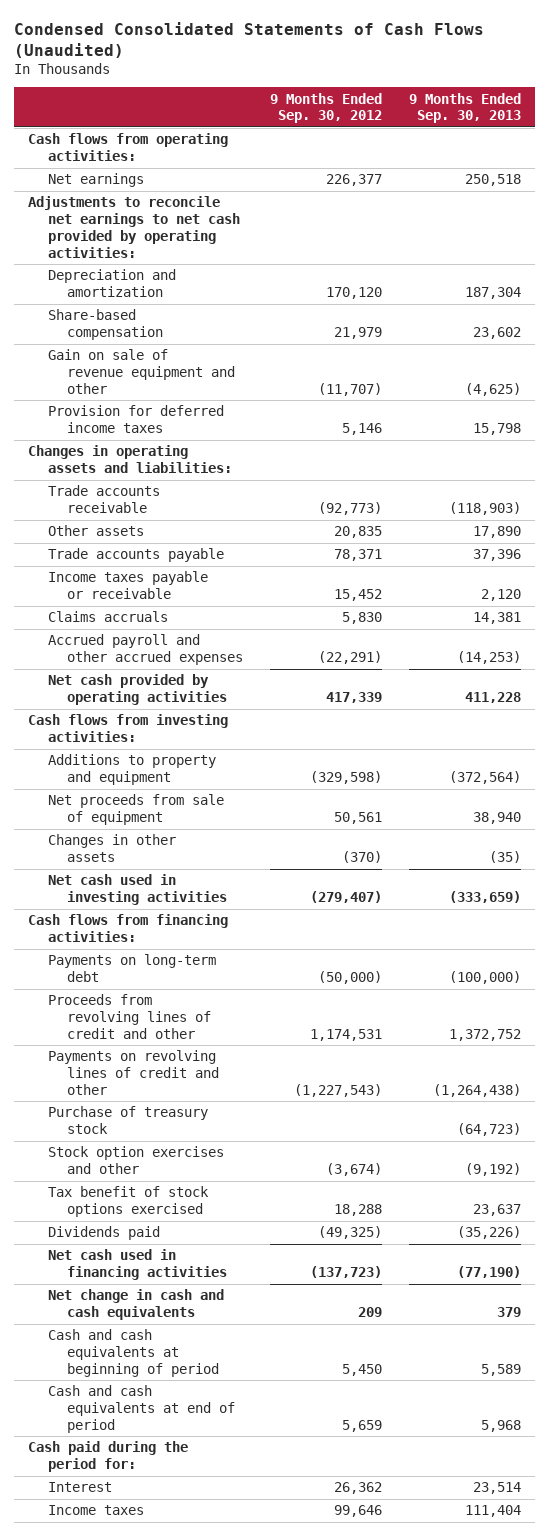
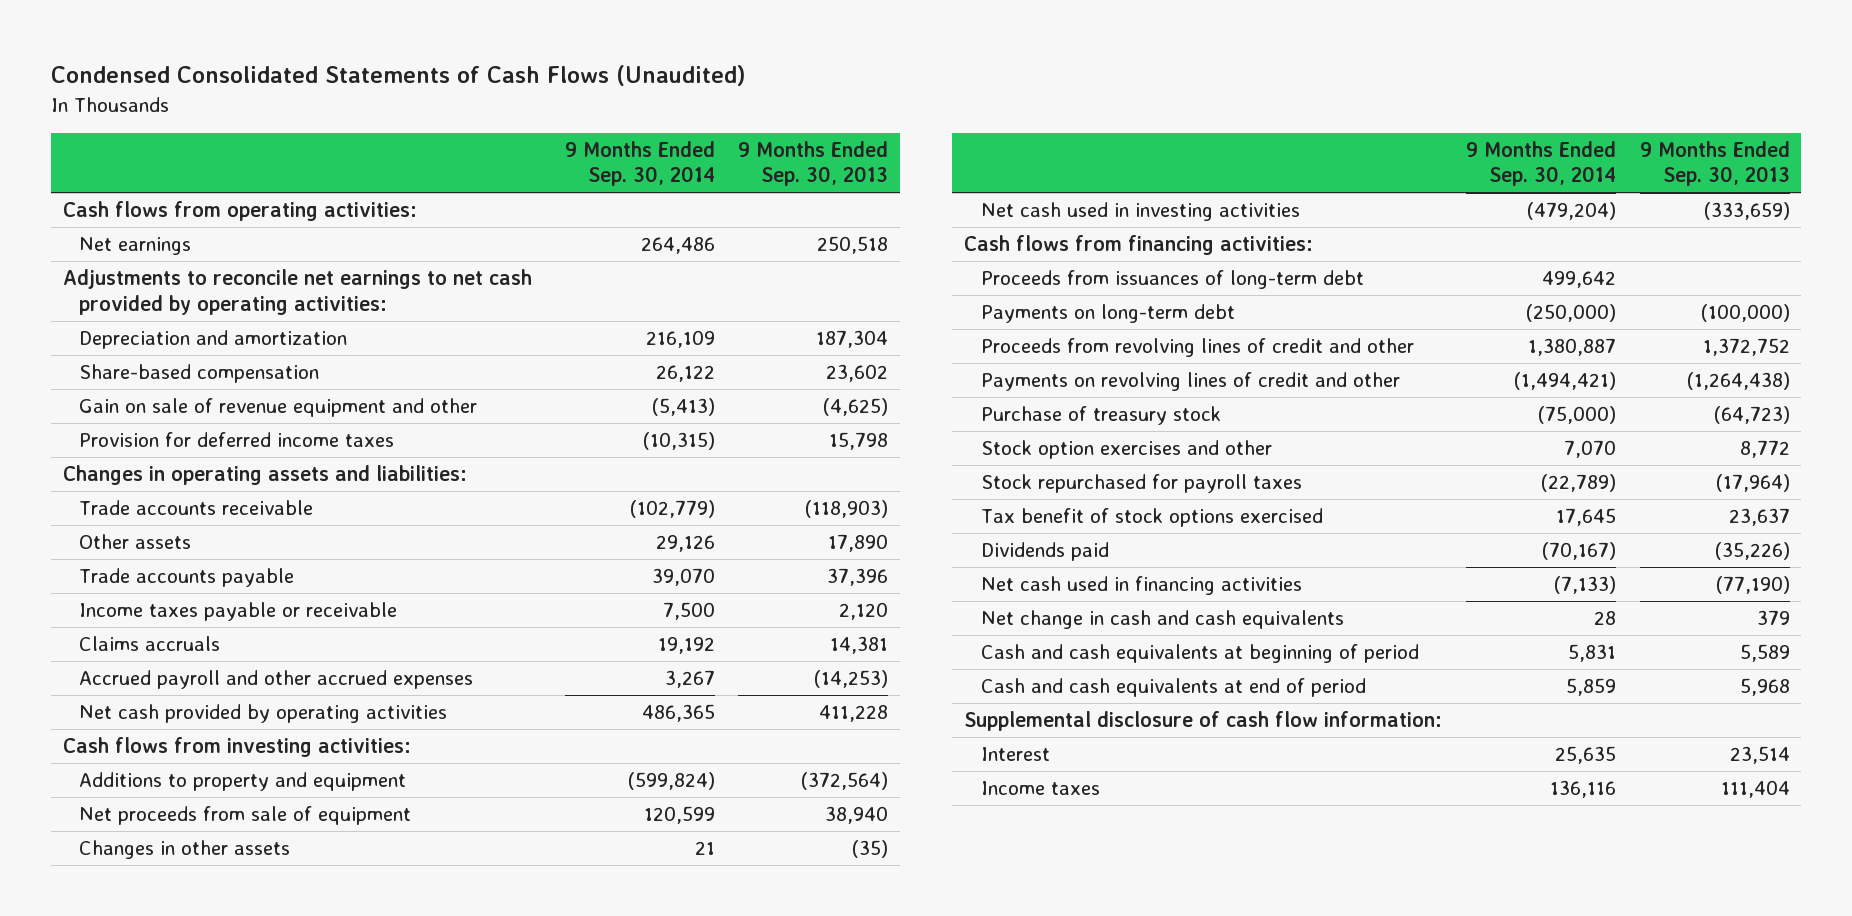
- | 9 Months Ended Sep. 30, 2012 | 9 Months Ended Sep. 30, 2013
+ | 9 Months Ended Sep. 30, 2014 | 9 Months Ended Sep. 30, 2013
+ Proceeds from issuances of long-term debt | 499,642 |
- Stock option exercises and other | (3,674) | (9,192)
+ Stock option exercises and other | 7,070 | 8,772
+ Stock repurchased for payroll taxes | (22,789) | (17,964)
- Cash paid during the period for:
+ Supplemental disclosure of cash flow information:

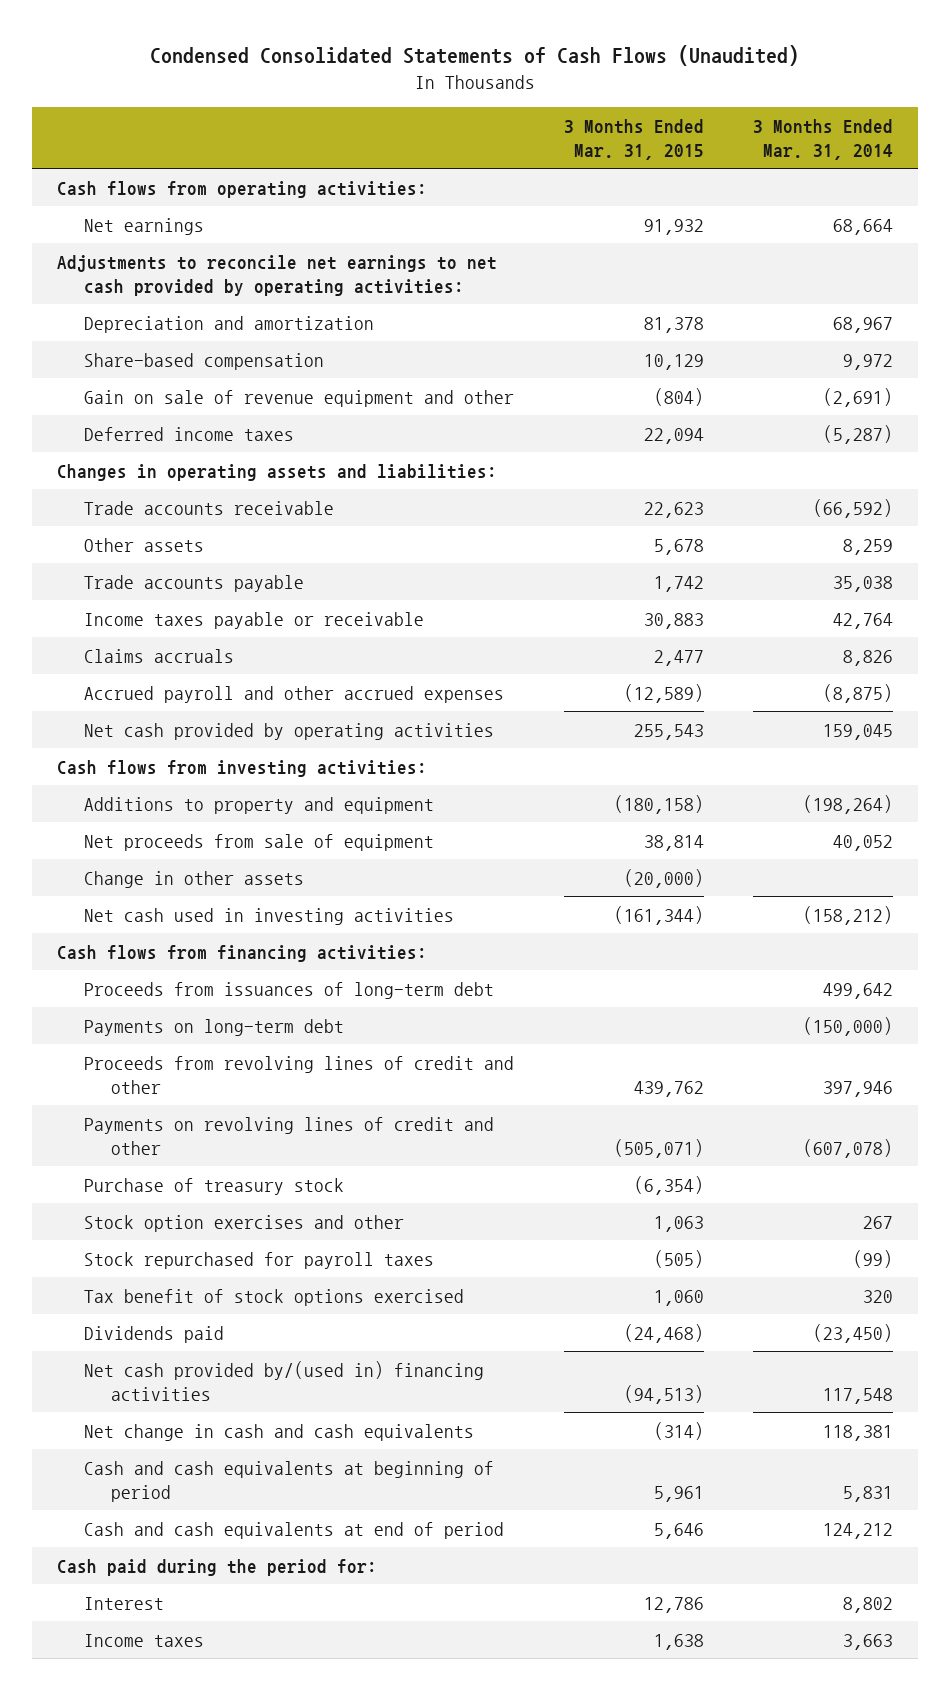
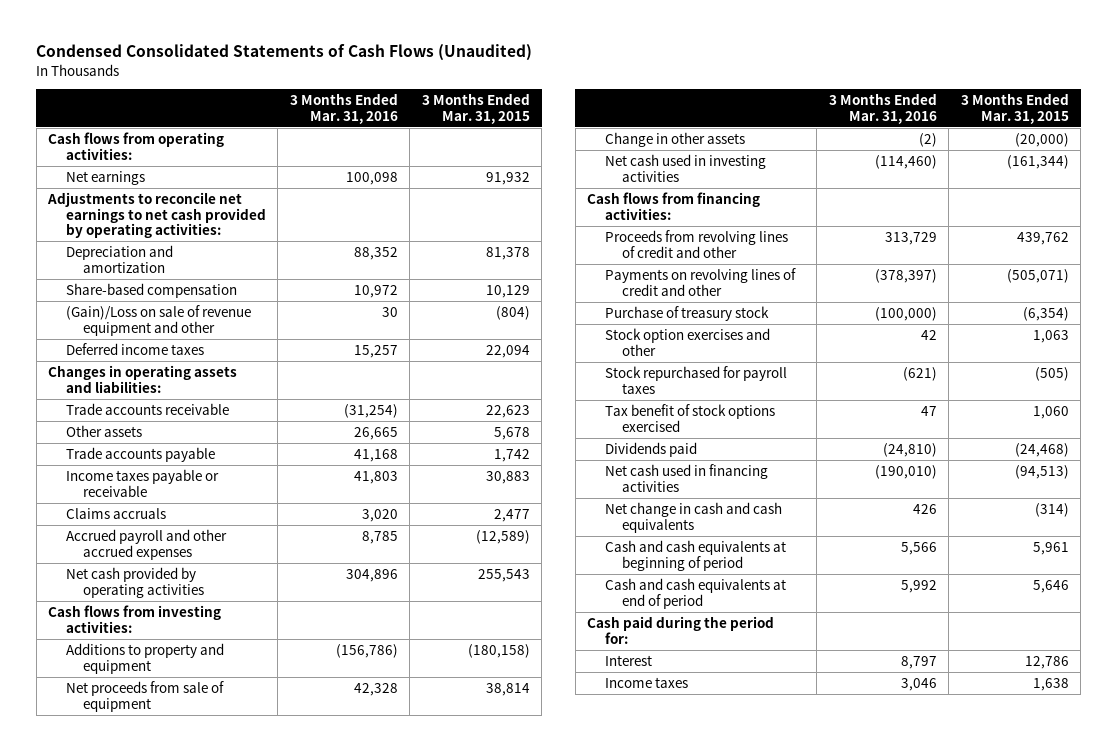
- | 3 Months Ended Mar. 31, 2015 | 3 Months Ended Mar. 31, 2014
+ | 3 Months Ended Mar. 31, 2016 | 3 Months Ended Mar. 31, 2015
- Gain on sale of revenue equipment and other | (804) | (2,691)
+ (Gain)/Loss on sale of revenue equipment and other | 30 | (804)
- Proceeds from issuances of long-term debt | | 499,642
- Payments on long-term debt | | (150,000)
- Net cash provided by/(used in) financing activities | (94,513) | 117,548
+ Net cash used in financing activities | (190,010) | (94,513)

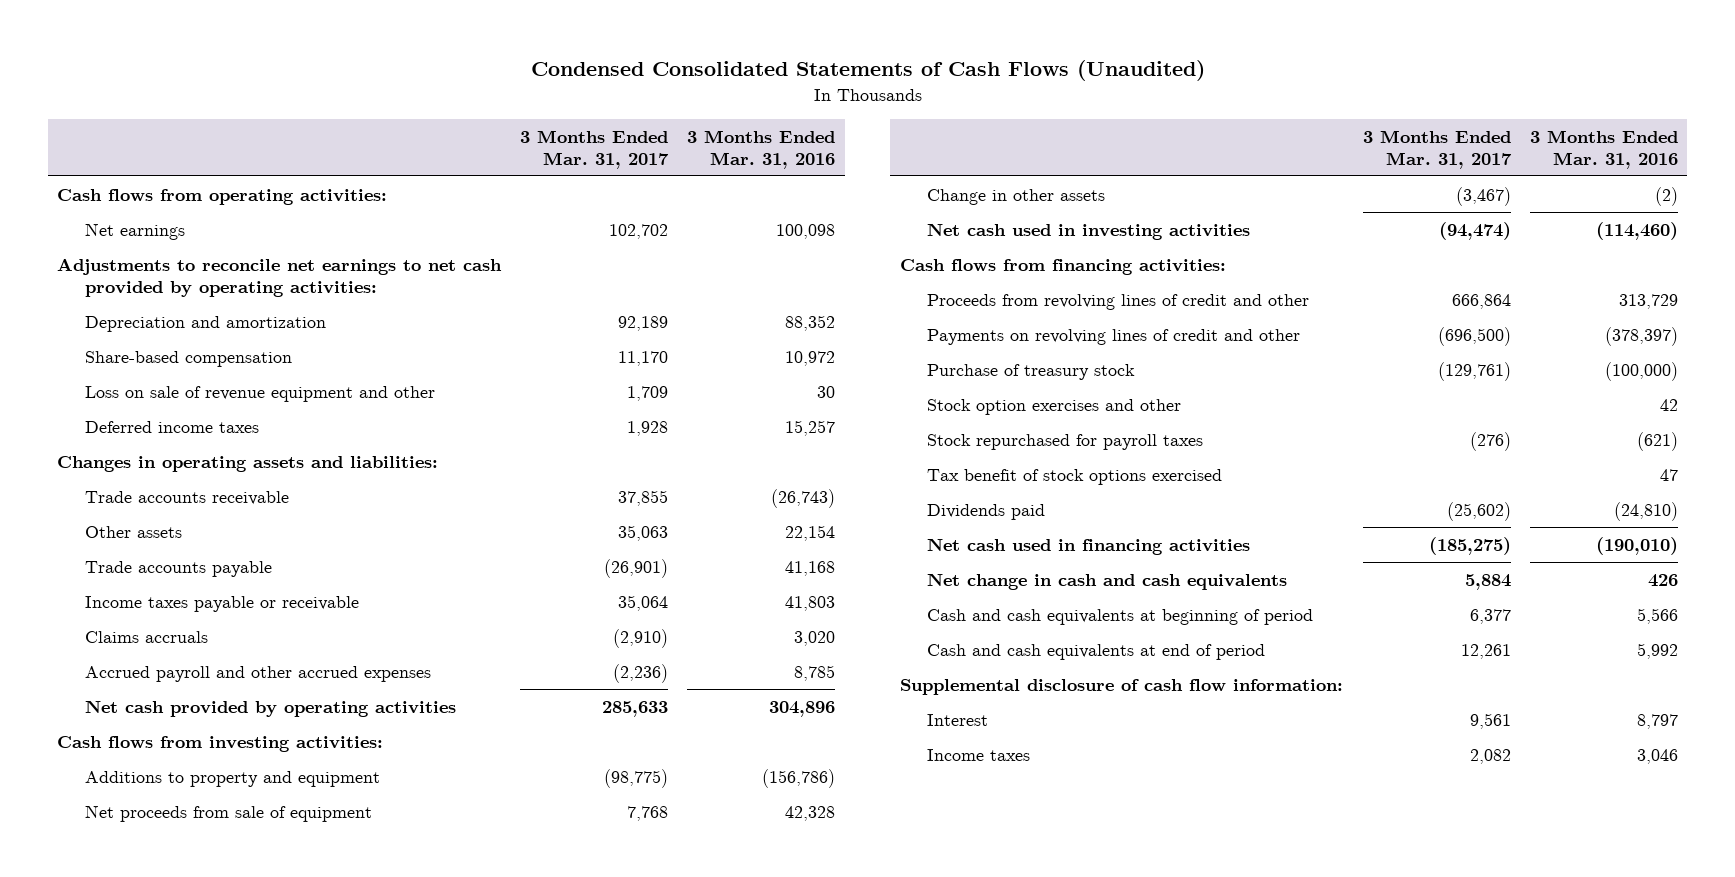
- | 3 Months Ended Mar. 31, 2016 | 3 Months Ended Mar. 31, 2015
+ | 3 Months Ended Mar. 31, 2017 | 3 Months Ended Mar. 31, 2016
- (Gain)/Loss on sale of revenue equipment and other | 30 | (804)
+ Loss on sale of revenue equipment and other | 1,709 | 30
- Trade accounts receivable | (31,254) | 22,623
- Other assets | 26,665 | 5,678
+ Trade accounts receivable | 37,855 | (26,743)
+ Other assets | 35,063 | 22,154
- Cash paid during the period for:
+ Supplemental disclosure of cash flow information:

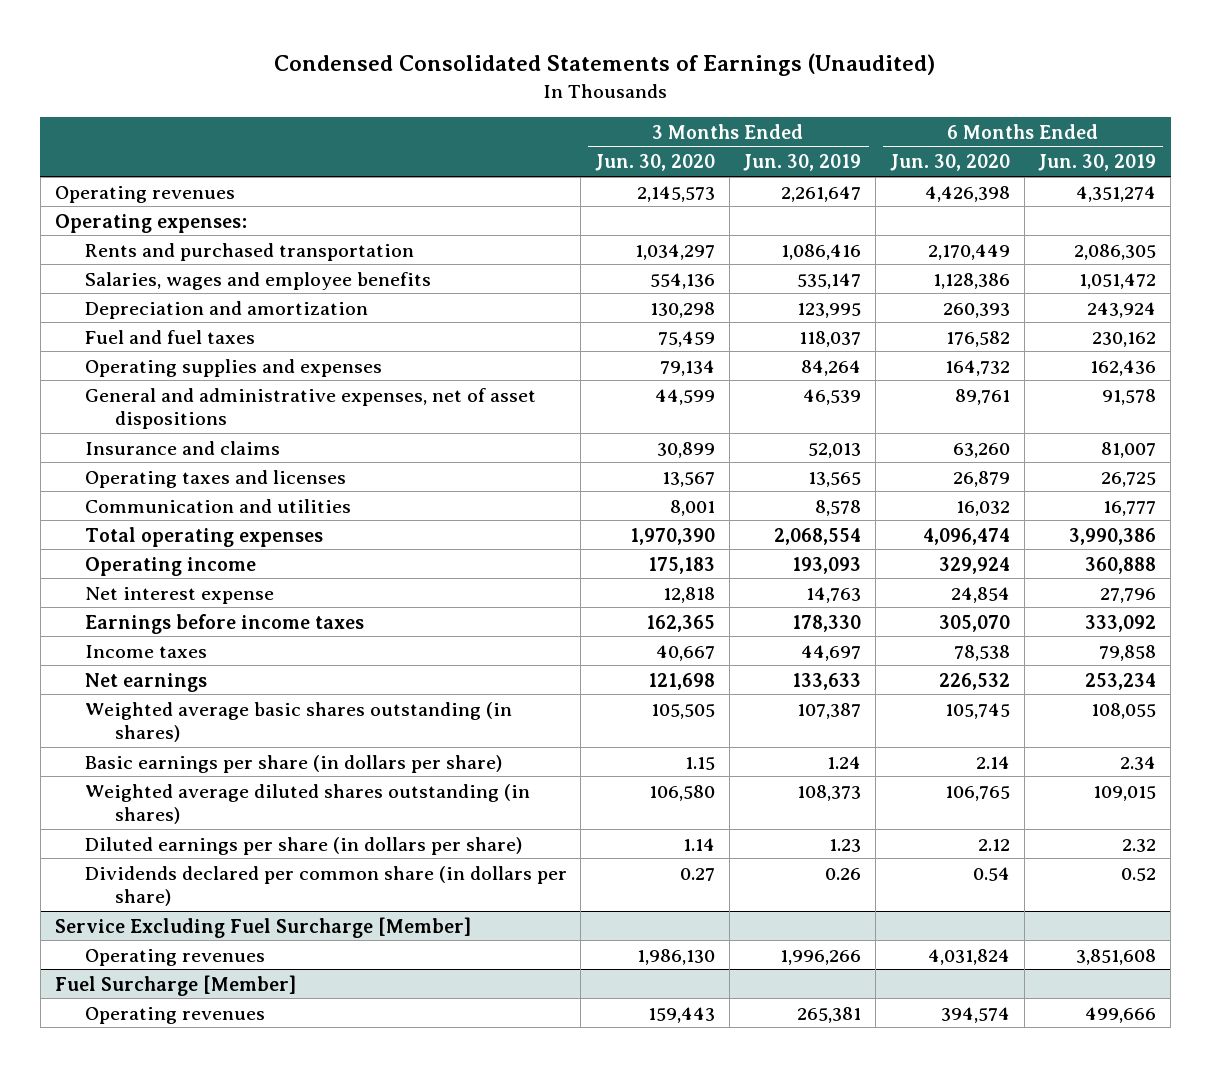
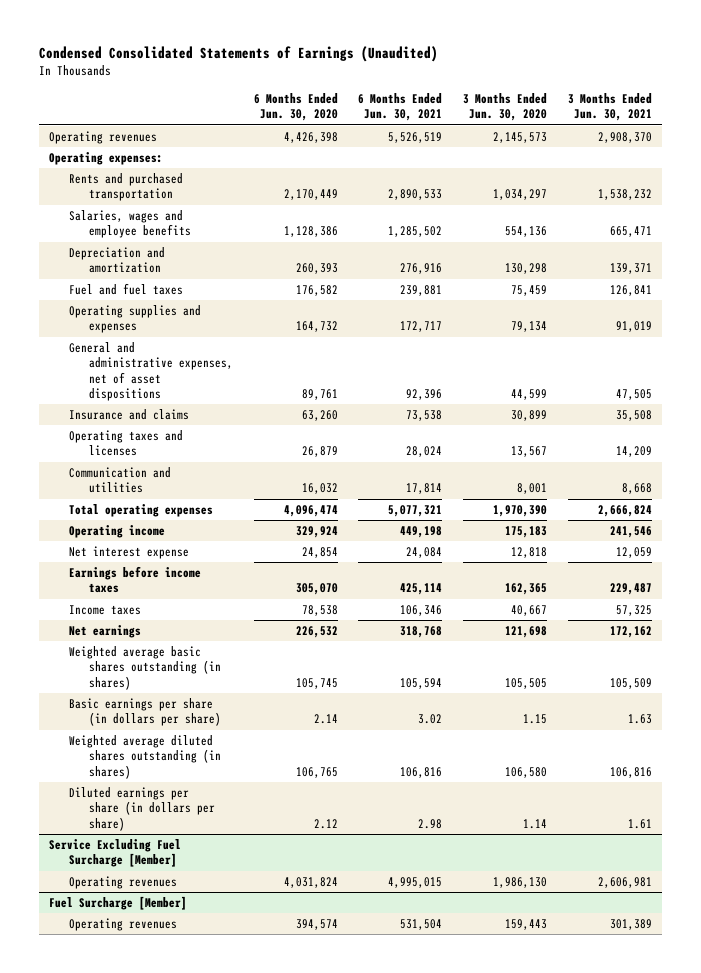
- | 3 Months Ended Jun. 30, 2020 | 3 Months Ended Jun. 30, 2019 | 6 Months Ended Jun. 30, 2020 | 6 Months Ended Jun. 30, 2019
+ | 6 Months Ended Jun. 30, 2020 | 6 Months Ended Jun. 30, 2021 | 3 Months Ended Jun. 30, 2020 | 3 Months Ended Jun. 30, 2021
- Dividends declared per common share (in dollars per share) | 0.27 | 0.26 | 0.54 | 0.52

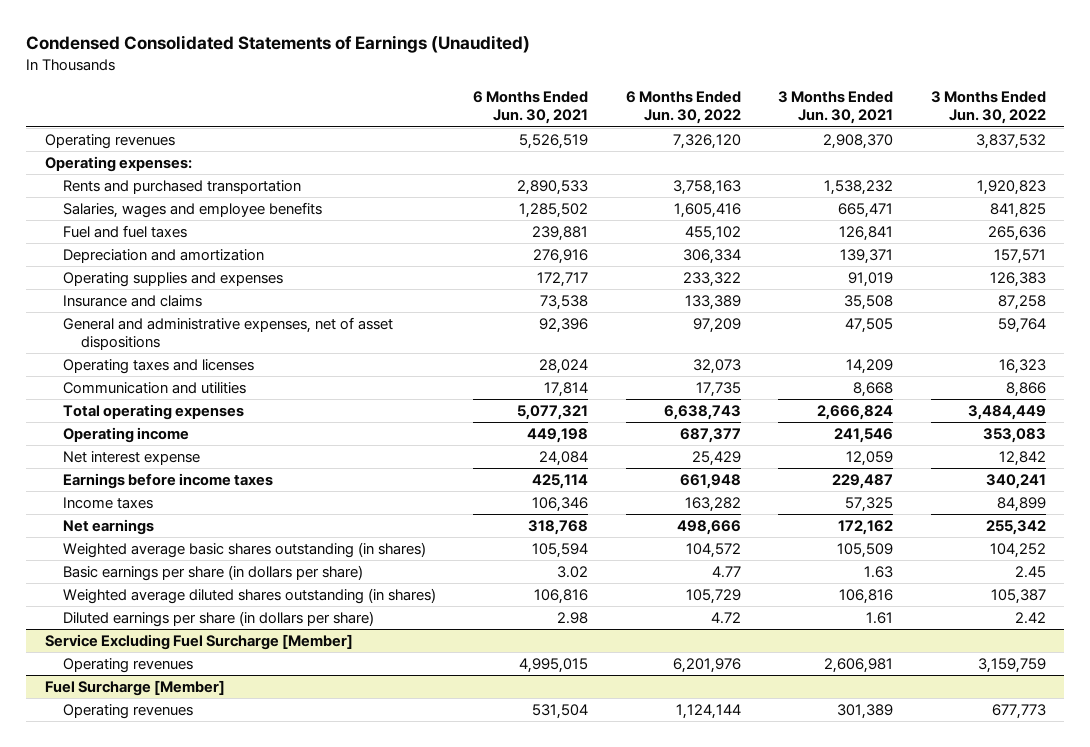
- | 6 Months Ended Jun. 30, 2020 | 6 Months Ended Jun. 30, 2021 | 3 Months Ended Jun. 30, 2020 | 3 Months Ended Jun. 30, 2021
+ | 6 Months Ended Jun. 30, 2021 | 6 Months Ended Jun. 30, 2022 | 3 Months Ended Jun. 30, 2021 | 3 Months Ended Jun. 30, 2022
moved down: Depreciation and amortization | 276,916 | 306,334 | 139,371 | 157,571
moved down: General and administrative expenses, net of asset dispositions | 92,396 | 97,209 | 47,505 | 59,764

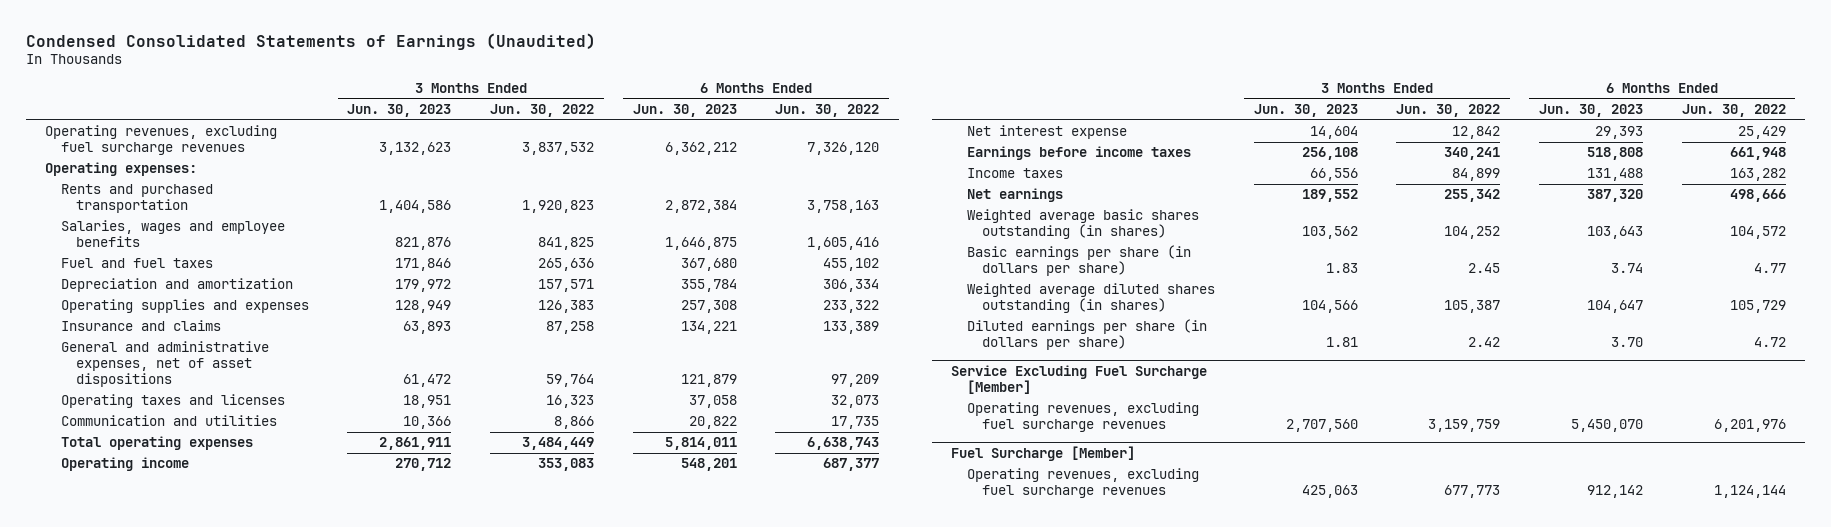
- | 6 Months Ended Jun. 30, 2021 | 6 Months Ended Jun. 30, 2022 | 3 Months Ended Jun. 30, 2021 | 3 Months Ended Jun. 30, 2022
+ | 3 Months Ended Jun. 30, 2023 | 3 Months Ended Jun. 30, 2022 | 6 Months Ended Jun. 30, 2023 | 6 Months Ended Jun. 30, 2022
- Operating revenues | 5,526,519 | 7,326,120 | 2,908,370 | 3,837,532
+ Operating revenues, excluding fuel surcharge revenues | 3,132,623 | 3,837,532 | 6,362,212 | 7,326,120
@ Service Excluding Fuel Surcharge [Member]
- Operating revenues | 4,995,015 | 6,201,976 | 2,606,981 | 3,159,759
+ Operating revenues, excluding fuel surcharge revenues | 2,707,560 | 3,159,759 | 5,450,070 | 6,201,976
@ Fuel Surcharge [Member]
- Operating revenues | 531,504 | 1,124,144 | 301,389 | 677,773
+ Operating revenues, excluding fuel surcharge revenues | 425,063 | 677,773 | 912,142 | 1,124,144

